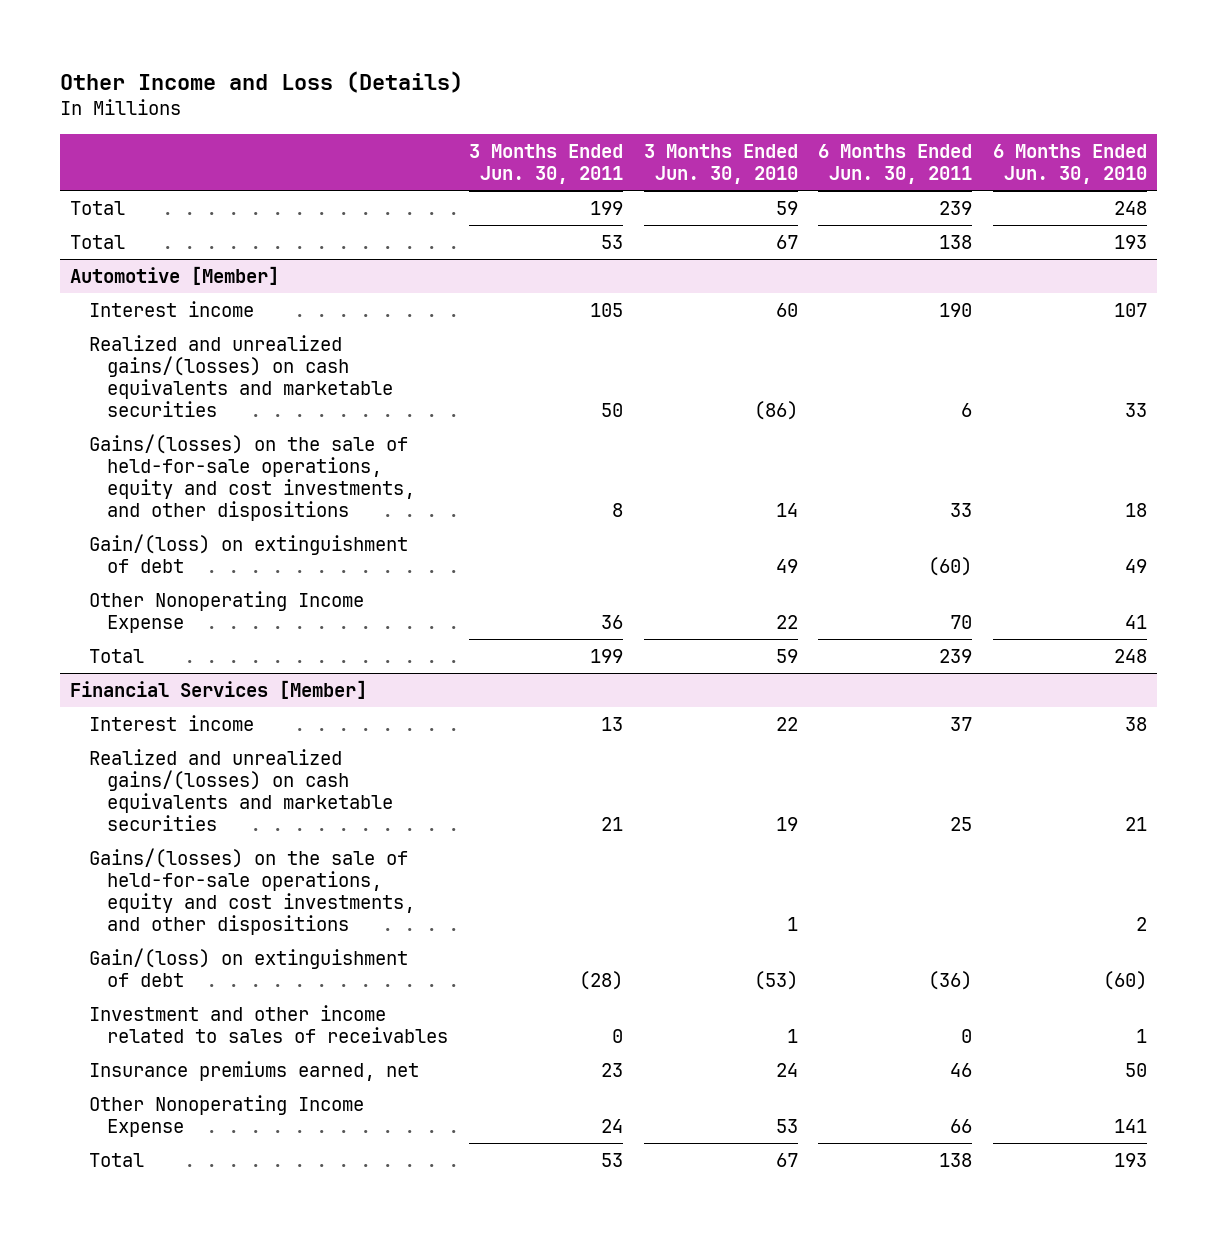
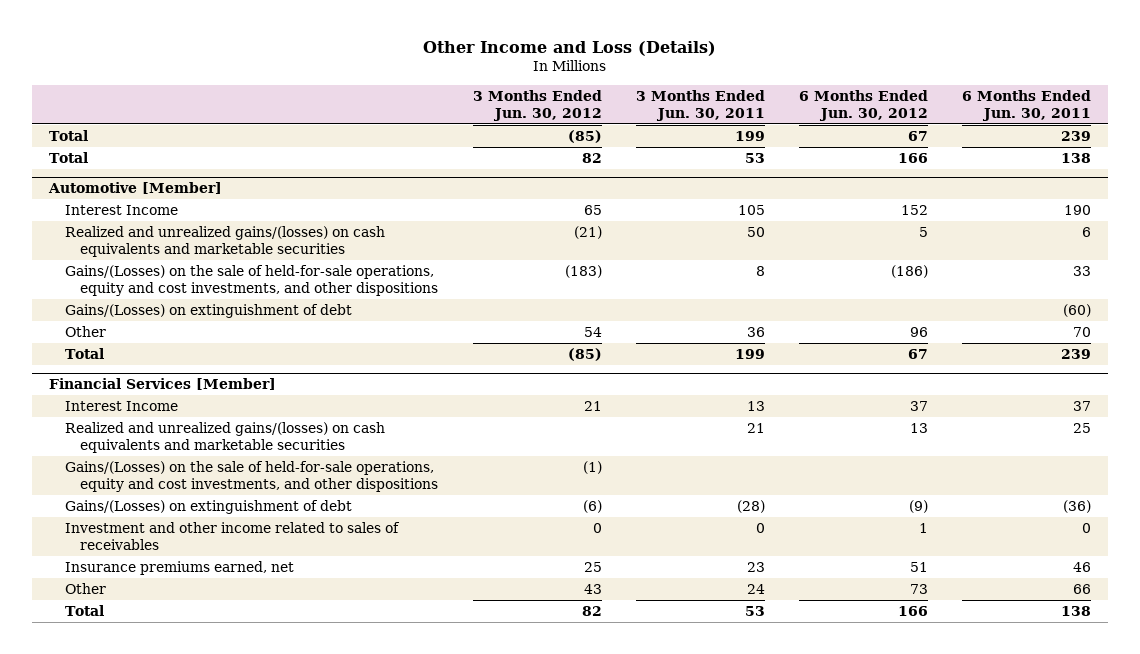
- | 3 Months Ended Jun. 30, 2011 | 3 Months Ended Jun. 30, 2010 | 6 Months Ended Jun. 30, 2011 | 6 Months Ended Jun. 30, 2010
+ | 3 Months Ended Jun. 30, 2012 | 3 Months Ended Jun. 30, 2011 | 6 Months Ended Jun. 30, 2012 | 6 Months Ended Jun. 30, 2011
@ Automotive [Member]
- Interest income | 105 | 60 | 190 | 107
+ Interest Income | 65 | 105 | 152 | 190
- Gains/(losses) on the sale of held-for-sale operations, equity and cost investments, and other dispositions | 8 | 14 | 33 | 18
- Gain/(loss) on extinguishment of debt | | 49 | (60) | 49
- Other Nonoperating Income Expense | 36 | 22 | 70 | 41
+ Gains/(Losses) on the sale of held-for-sale operations, equity and cost investments, and other dispositions | (183) | 8 | (186) | 33
+ Gains/(Losses) on extinguishment of debt | | | | (60)
+ Other | 54 | 36 | 96 | 70
@ Financial Services [Member]
- Interest income | 13 | 22 | 37 | 38
+ Interest Income | 21 | 13 | 37 | 37
- Gains/(losses) on the sale of held-for-sale operations, equity and cost investments, and other dispositions | | 1 | | 2
- Gain/(loss) on extinguishment of debt | (28) | (53) | (36) | (60)
+ Gains/(Losses) on the sale of held-for-sale operations, equity and cost investments, and other dispositions | (1) | | |
+ Gains/(Losses) on extinguishment of debt | (6) | (28) | (9) | (36)
- Other Nonoperating Income Expense | 24 | 53 | 66 | 141
+ Other | 43 | 24 | 73 | 66

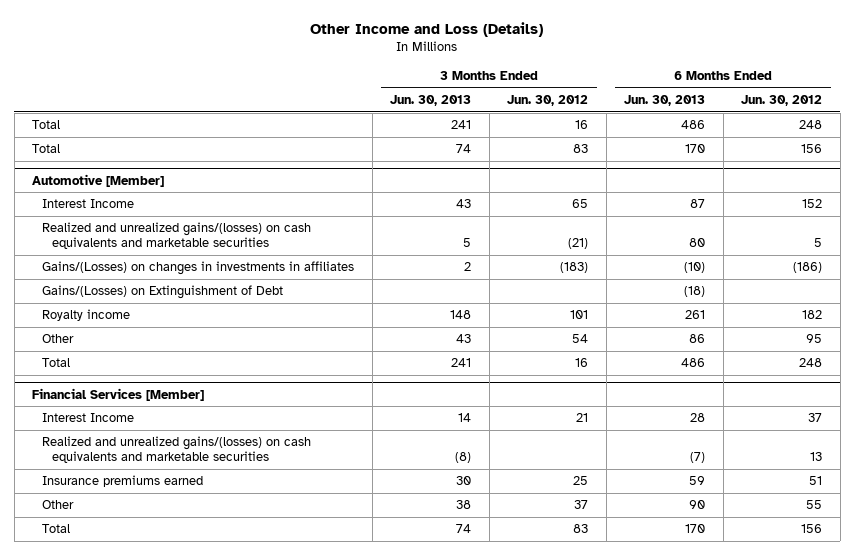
- | 3 Months Ended Jun. 30, 2012 | 3 Months Ended Jun. 30, 2011 | 6 Months Ended Jun. 30, 2012 | 6 Months Ended Jun. 30, 2011
+ | 3 Months Ended Jun. 30, 2013 | 3 Months Ended Jun. 30, 2012 | 6 Months Ended Jun. 30, 2013 | 6 Months Ended Jun. 30, 2012
- Total | (85) | 199 | 67 | 239
- Total | 82 | 53 | 166 | 138
+ Total | 241 | 16 | 486 | 248
+ Total | 74 | 83 | 170 | 156
@ Automotive [Member]
- Gains/(Losses) on the sale of held-for-sale operations, equity and cost investments, and other dispositions | (183) | 8 | (186) | 33
- Gains/(Losses) on extinguishment of debt | | | | (60)
- Other | 54 | 36 | 96 | 70
- Total | (85) | 199 | 67 | 239
+ Gains/(Losses) on changes in investments in affiliates | 2 | (183) | (10) | (186)
+ Gains/(Losses) on Extinguishment of Debt | | | (18) |
+ Royalty income | 148 | 101 | 261 | 182
+ Other | 43 | 54 | 86 | 95
+ Total | 241 | 16 | 486 | 248
@ Financial Services [Member]
- Gains/(Losses) on the sale of held-for-sale operations, equity and cost investments, and other dispositions | (1) | | |
- Gains/(Losses) on extinguishment of debt | (6) | (28) | (9) | (36)
- Investment and other income related to sales of receivables | 0 | 0 | 1 | 0
- Insurance premiums earned, net | 25 | 23 | 51 | 46
- Other | 43 | 24 | 73 | 66
- Total | 82 | 53 | 166 | 138
+ Insurance premiums earned | 30 | 25 | 59 | 51
+ Other | 38 | 37 | 90 | 55
+ Total | 74 | 83 | 170 | 156

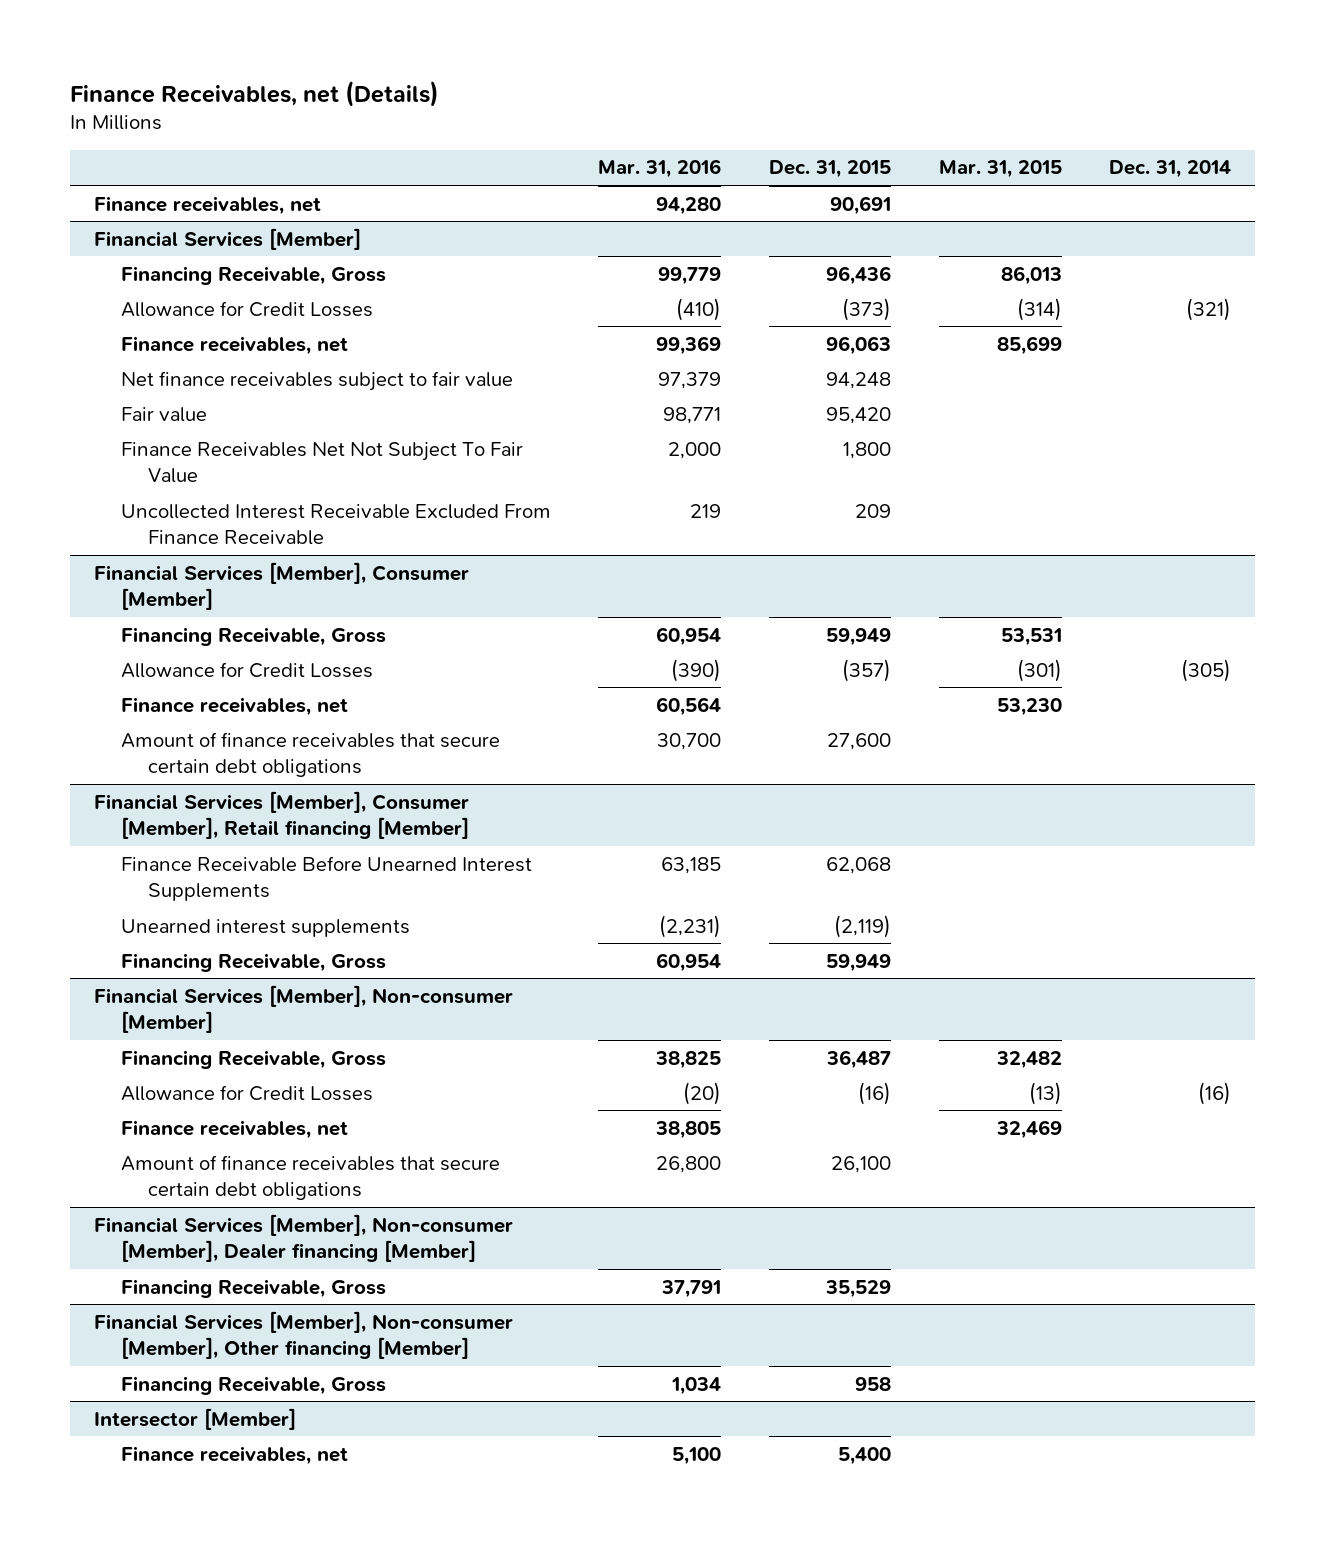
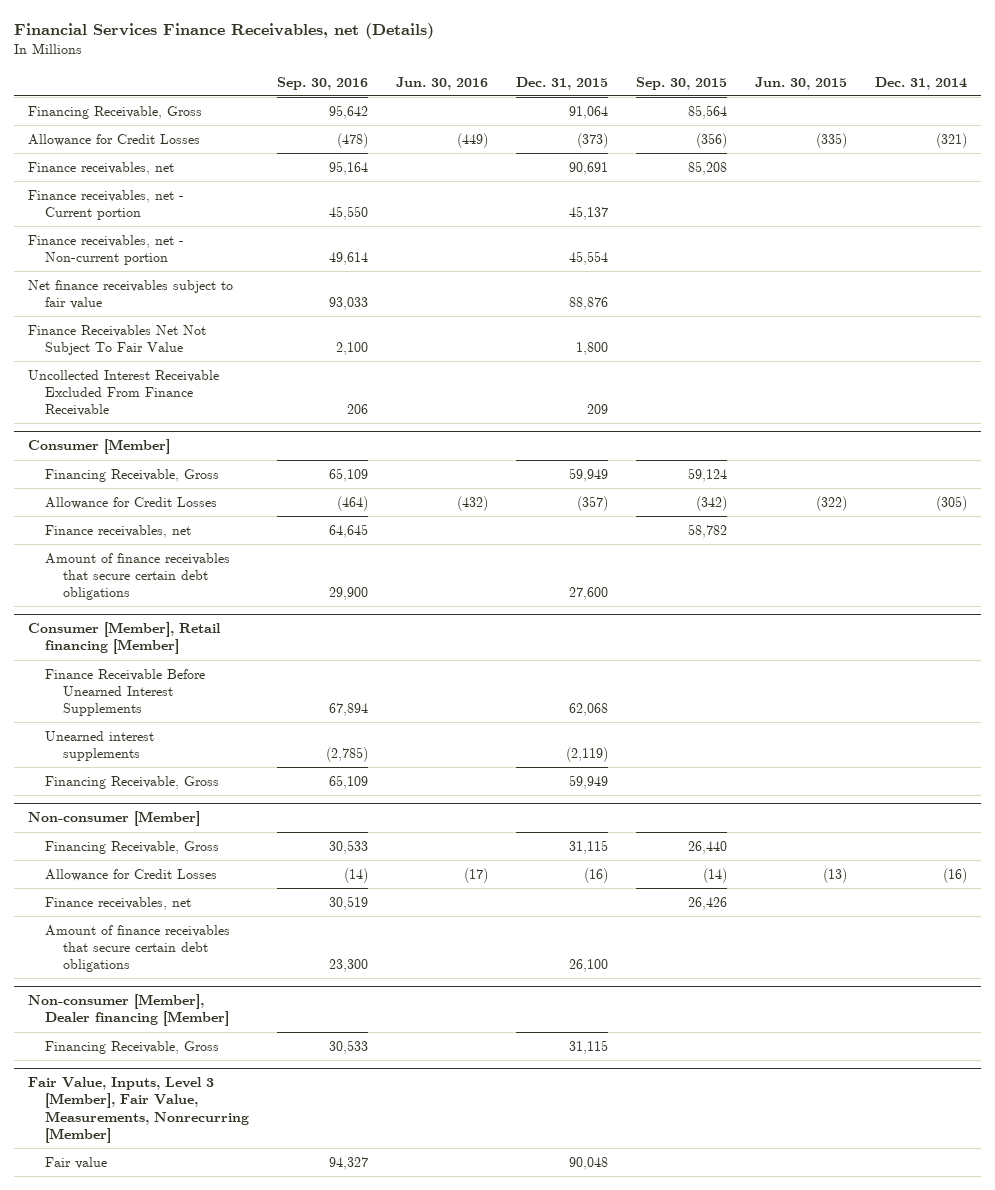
- Finance Receivables, net (Details)
+ Financial Services Finance Receivables, net (Details)
- | Mar. 31, 2016 | Dec. 31, 2015 | Mar. 31, 2015 | Dec. 31, 2014
+ | Sep. 30, 2016 | Jun. 30, 2016 | Dec. 31, 2015 | Sep. 30, 2015 | Jun. 30, 2015 | Dec. 31, 2014
- Financial Services [Member]
- Financing Receivable, Gross | 99,779 | 96,436 | 86,013 |
+ Financing Receivable, Gross | 95,642 | | 91,064 | 85,564 | |
- Finance receivables, net | 99,369 | 96,063 | 85,699 |
- Net finance receivables subject to fair value | 97,379 | 94,248 | |
- Fair value | 98,771 | 95,420 | |
moved down: Finance receivables, net | 95,164 | | 90,691 | 85,208 | |
+ Finance receivables, net - Current portion | 45,550 | | 45,137 | | |
+ Finance receivables, net - Non-current portion | 49,614 | | 45,554 | | |
+ Net finance receivables subject to fair value | 93,033 | | 88,876 | | |
- Financial Services [Member], Consumer [Member]
+ Consumer [Member]
- Financial Services [Member], Consumer [Member], Retail financing [Member]
+ Consumer [Member], Retail financing [Member]
- Financial Services [Member], Non-consumer [Member]
- Financing Receivable, Gross | 38,825 | 36,487 | 32,482 |
+ Non-consumer [Member]
+ Financing Receivable, Gross | 30,533 | | 31,115 | 26,440 | |
- Financial Services [Member], Non-consumer [Member], Dealer financing [Member]
- Financing Receivable, Gross | 37,791 | 35,529 | |
- Financial Services [Member], Non-consumer [Member], Other financing [Member]
- Financing Receivable, Gross | 1,034 | 958 | |
- Intersector [Member]
- Finance receivables, net | 5,100 | 5,400 | |
+ Non-consumer [Member], Dealer financing [Member]
+ Financing Receivable, Gross | 30,533 | | 31,115 | | |
+ Fair Value, Inputs, Level 3 [Member], Fair Value, Measurements, Nonrecurring [Member]
+ Fair value | 94,327 | | 90,048 | | |

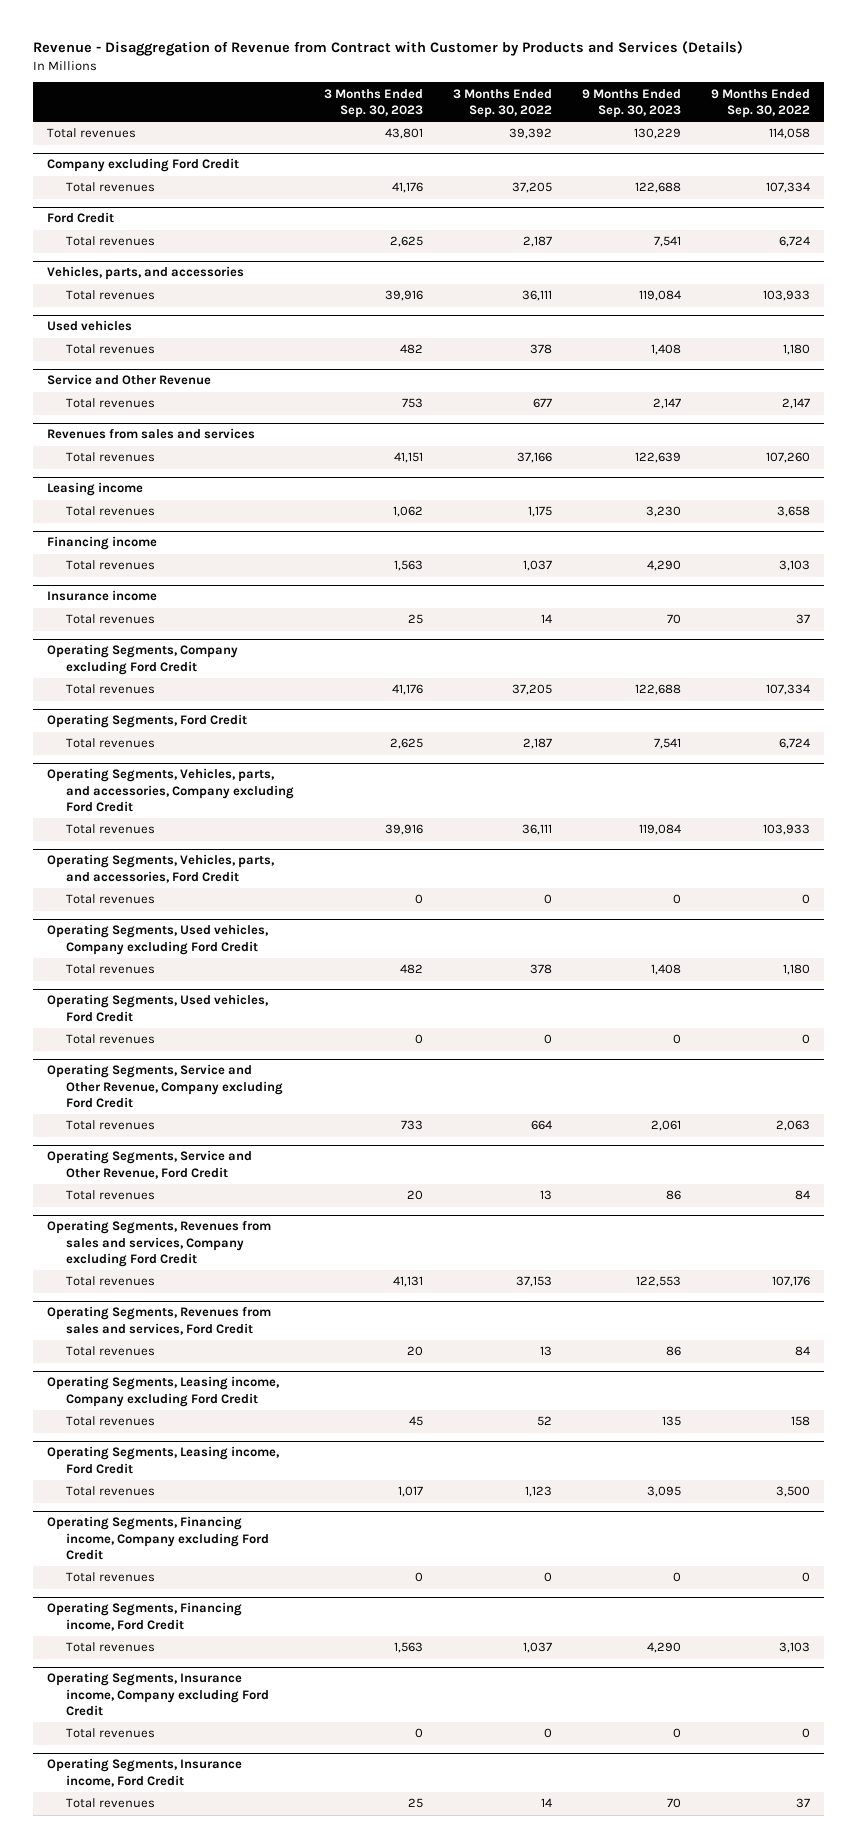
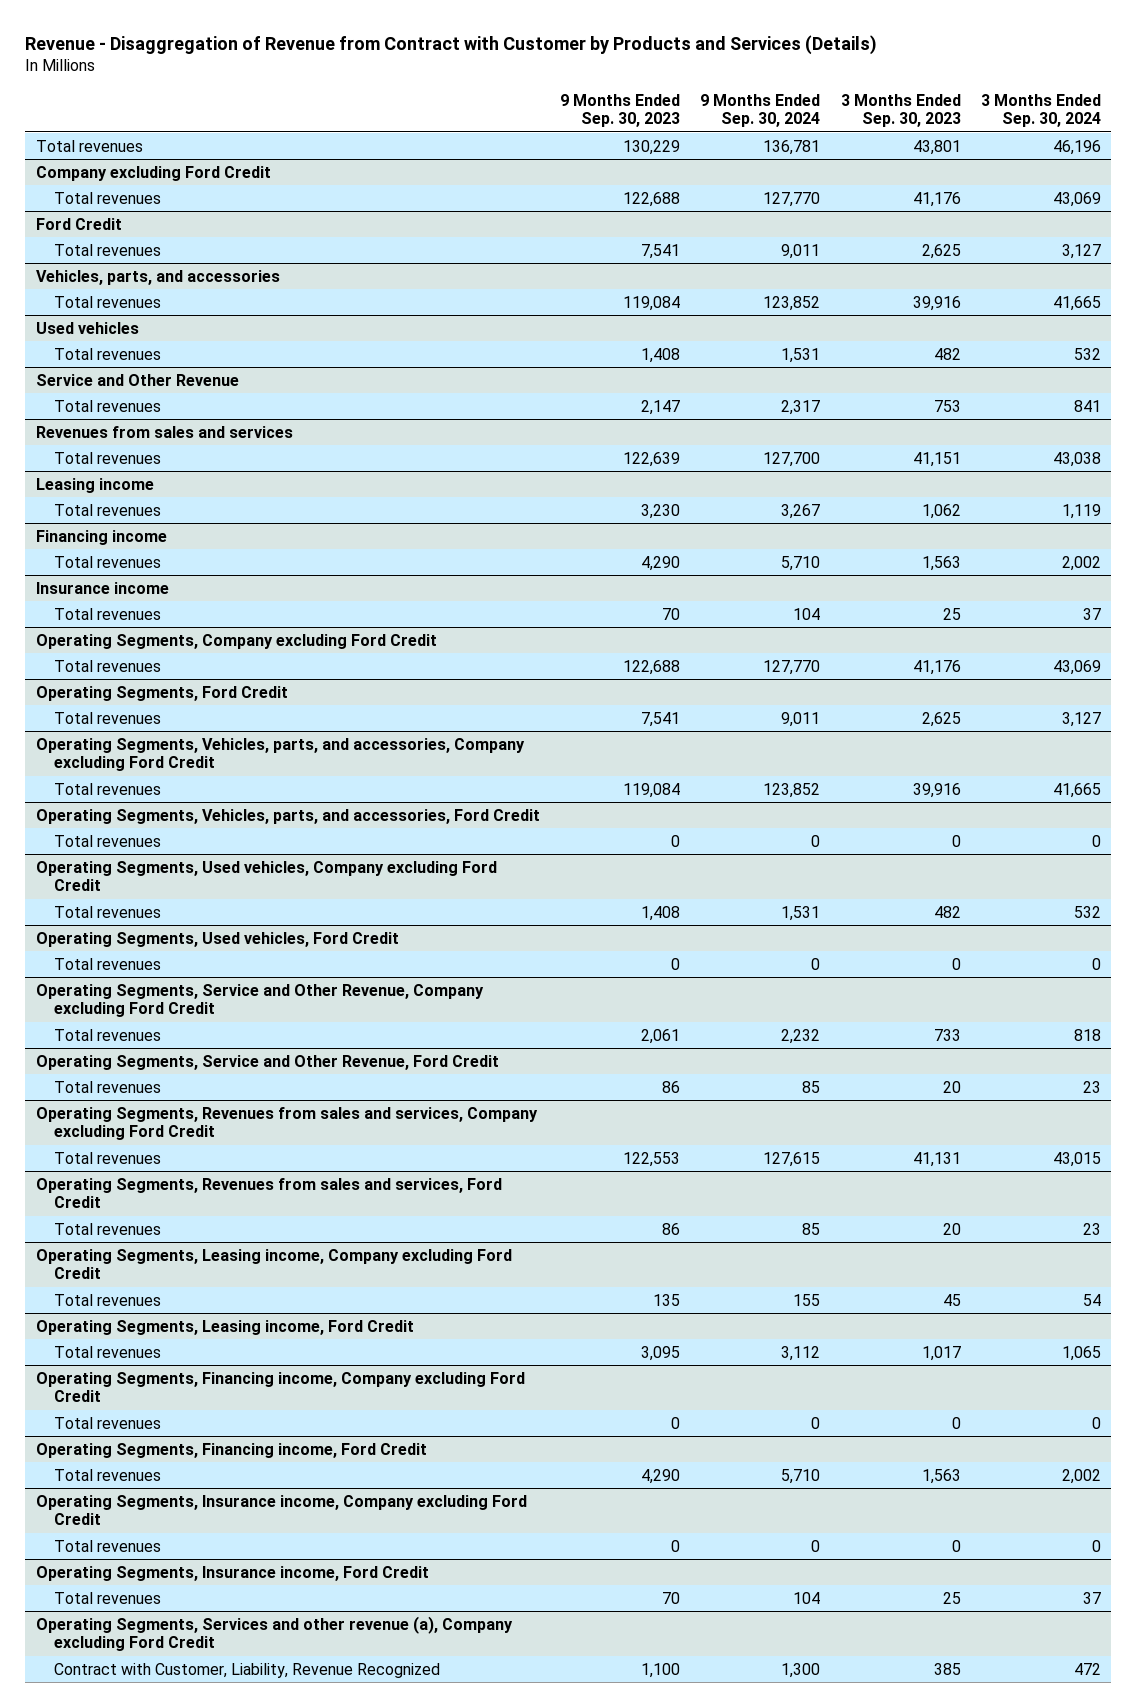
- | 3 Months Ended Sep. 30, 2023 | 3 Months Ended Sep. 30, 2022 | 9 Months Ended Sep. 30, 2023 | 9 Months Ended Sep. 30, 2022
+ | 9 Months Ended Sep. 30, 2023 | 9 Months Ended Sep. 30, 2024 | 3 Months Ended Sep. 30, 2023 | 3 Months Ended Sep. 30, 2024
+ Operating Segments, Services and other revenue (a), Company excluding Ford Credit
+ Contract with Customer, Liability, Revenue Recognized | 1,100 | 1,300 | 385 | 472

